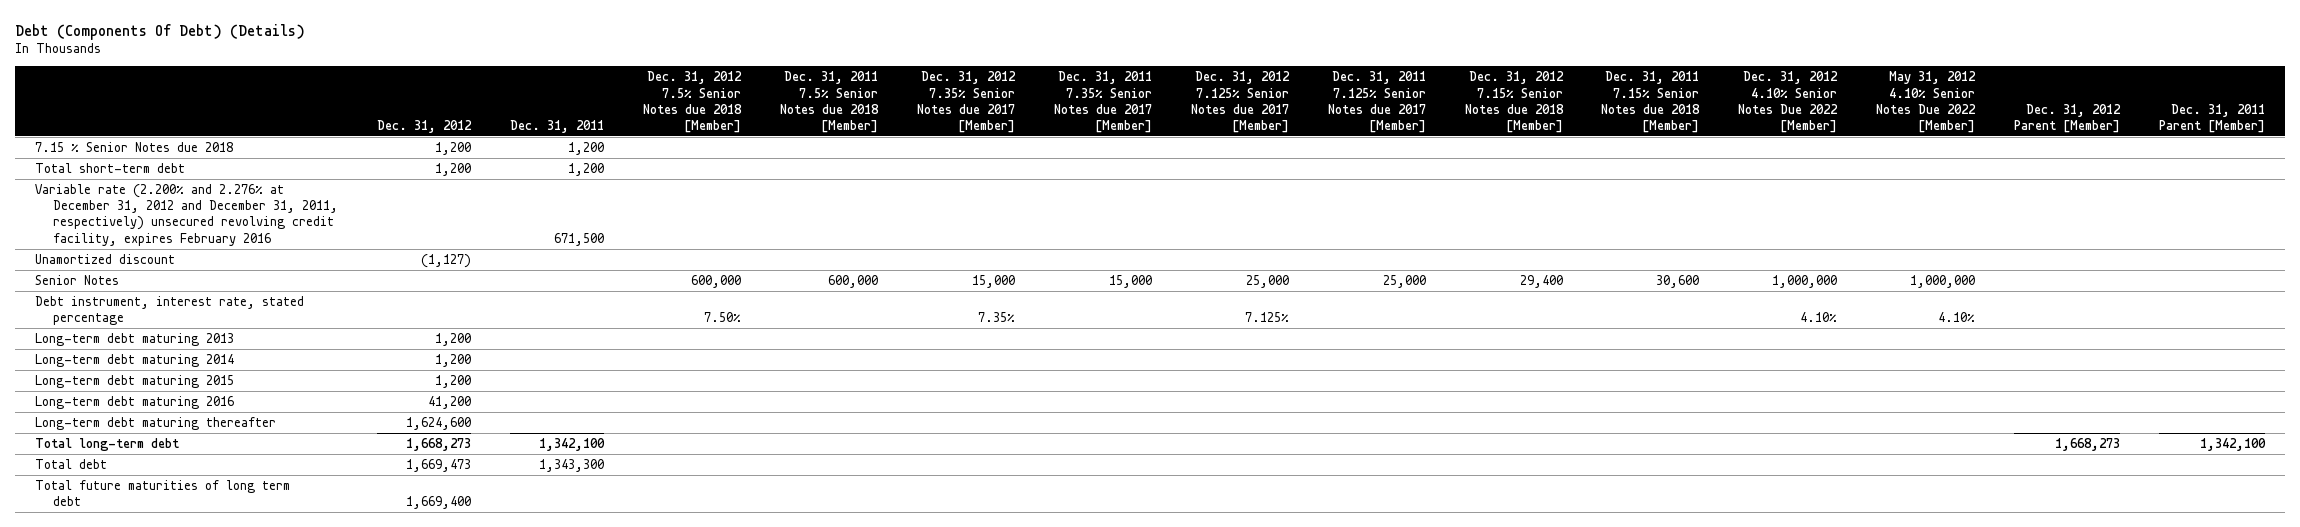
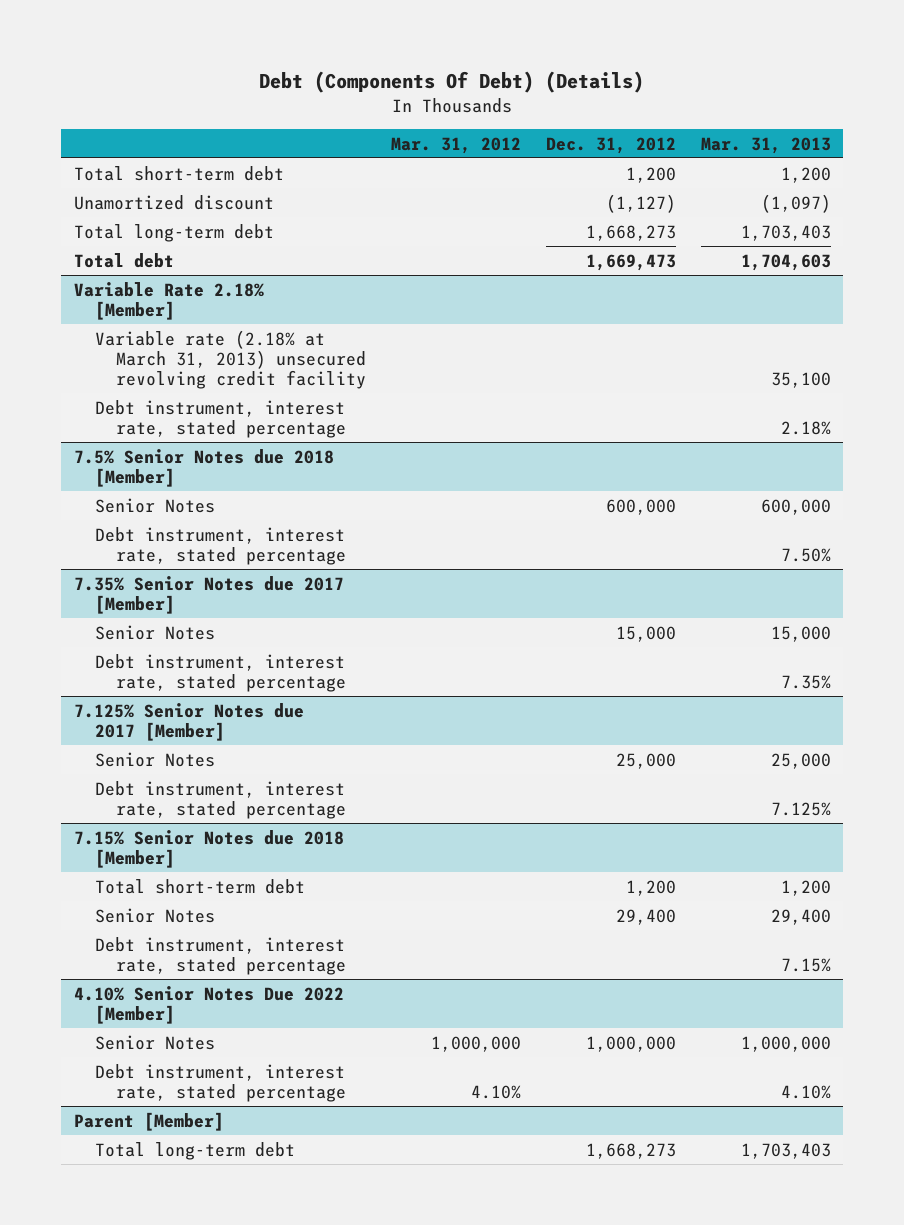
- | Dec. 31, 2012 | Dec. 31, 2011 | Dec. 31, 2012 7.5% Senior Notes due 2018 [Member] | Dec. 31, 2011 7.5% Senior Notes due 2018 [Member] | Dec. 31, 2012 7.35% Senior Notes due 2017 [Member] | Dec. 31, 2011 7.35% Senior Notes due 2017 [Member] | Dec. 31, 2012 7.125% Senior Notes due 2017 [Member] | Dec. 31, 2011 7.125% Senior Notes due 2017 [Member] | Dec. 31, 2012 7.15% Senior Notes due 2018 [Member] | Dec. 31, 2011 7.15% Senior Notes due 2018 [Member] | Dec. 31, 2012 4.10% Senior Notes Due 2022 [Member] | May 31, 2012 4.10% Senior Notes Due 2022 [Member] | Dec. 31, 2012 Parent [Member] | Dec. 31, 2011 Parent [Member]
+ | Mar. 31, 2012 | Dec. 31, 2012 | Mar. 31, 2013
- 7.15 % Senior Notes due 2018 | 1,200 | 1,200 | | | | | | | | | | | |
- Variable rate (2.200% and 2.276% at December 31, 2012 and December 31, 2011, respectively) unsecured revolving credit facility, expires February 2016 | | 671,500 | | | | | | | | | | | |
- Senior Notes | | | 600,000 | 600,000 | 15,000 | 15,000 | 25,000 | 25,000 | 29,400 | 30,600 | 1,000,000 | 1,000,000 | |
- Debt instrument, interest rate, stated percentage | | | 7.50% | | 7.35% | | 7.125% | | | | 4.10% | 4.10% | |
- Long-term debt maturing 2013 | 1,200 | | | | | | | | | | | | |
- Long-term debt maturing 2014 | 1,200 | | | | | | | | | | | | |
- Long-term debt maturing 2015 | 1,200 | | | | | | | | | | | | |
- Long-term debt maturing 2016 | 41,200 | | | | | | | | | | | | |
- Long-term debt maturing thereafter | 1,624,600 | | | | | | | | | | | | |
- Total future maturities of long term debt | 1,669,400 | | | | | | | | | | | | |
+ Variable Rate 2.18% [Member]
+ Variable rate (2.18% at March 31, 2013) unsecured revolving credit facility | | | 35,100
+ Debt instrument, interest rate, stated percentage | | | 2.18%
+ 7.5% Senior Notes due 2018 [Member]
+ Senior Notes | | 600,000 | 600,000
+ Debt instrument, interest rate, stated percentage | | | 7.50%
+ 7.35% Senior Notes due 2017 [Member]
+ Senior Notes | | 15,000 | 15,000
+ Debt instrument, interest rate, stated percentage | | | 7.35%
+ 7.125% Senior Notes due 2017 [Member]
+ Senior Notes | | 25,000 | 25,000
+ Debt instrument, interest rate, stated percentage | | | 7.125%
+ 7.15% Senior Notes due 2018 [Member]
+ Total short-term debt | | 1,200 | 1,200
+ Senior Notes | | 29,400 | 29,400
+ Debt instrument, interest rate, stated percentage | | | 7.15%
+ 4.10% Senior Notes Due 2022 [Member]
+ Senior Notes | 1,000,000 | 1,000,000 | 1,000,000
+ Debt instrument, interest rate, stated percentage | 4.10% | | 4.10%
+ Parent [Member]
+ Total long-term debt | | 1,668,273 | 1,703,403

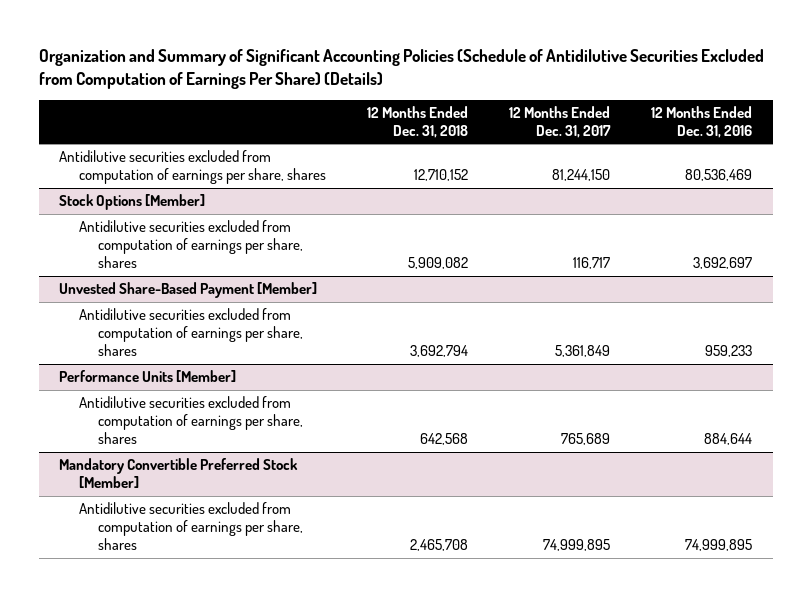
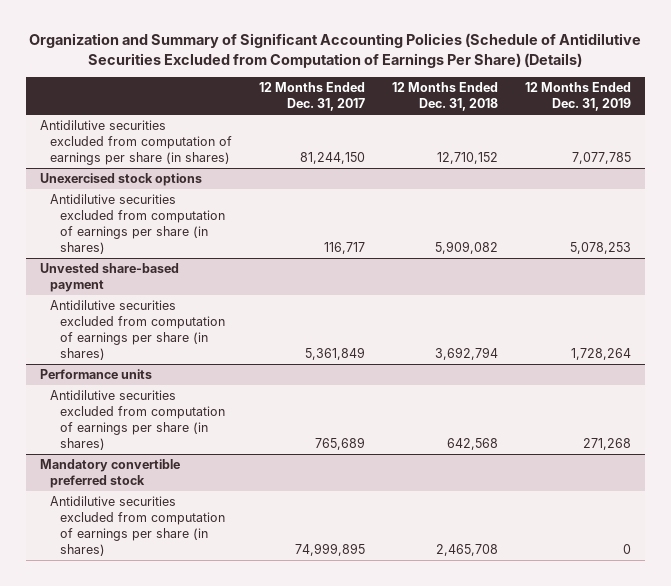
- | 12 Months Ended Dec. 31, 2018 | 12 Months Ended Dec. 31, 2017 | 12 Months Ended Dec. 31, 2016
+ | 12 Months Ended Dec. 31, 2017 | 12 Months Ended Dec. 31, 2018 | 12 Months Ended Dec. 31, 2019
- Antidilutive securities excluded from computation of earnings per share, shares | 12,710,152 | 81,244,150 | 80,536,469
- Stock Options [Member]
- Antidilutive securities excluded from computation of earnings per share, shares | 5,909,082 | 116,717 | 3,692,697
- Unvested Share-Based Payment [Member]
- Antidilutive securities excluded from computation of earnings per share, shares | 3,692,794 | 5,361,849 | 959,233
- Performance Units [Member]
- Antidilutive securities excluded from computation of earnings per share, shares | 642,568 | 765,689 | 884,644
- Mandatory Convertible Preferred Stock [Member]
- Antidilutive securities excluded from computation of earnings per share, shares | 2,465,708 | 74,999,895 | 74,999,895
+ Antidilutive securities excluded from computation of earnings per share (in shares) | 81,244,150 | 12,710,152 | 7,077,785
+ Unexercised stock options
+ Antidilutive securities excluded from computation of earnings per share (in shares) | 116,717 | 5,909,082 | 5,078,253
+ Unvested share-based payment
+ Antidilutive securities excluded from computation of earnings per share (in shares) | 5,361,849 | 3,692,794 | 1,728,264
+ Performance units
+ Antidilutive securities excluded from computation of earnings per share (in shares) | 765,689 | 642,568 | 271,268
+ Mandatory convertible preferred stock
+ Antidilutive securities excluded from computation of earnings per share (in shares) | 74,999,895 | 2,465,708 | 0

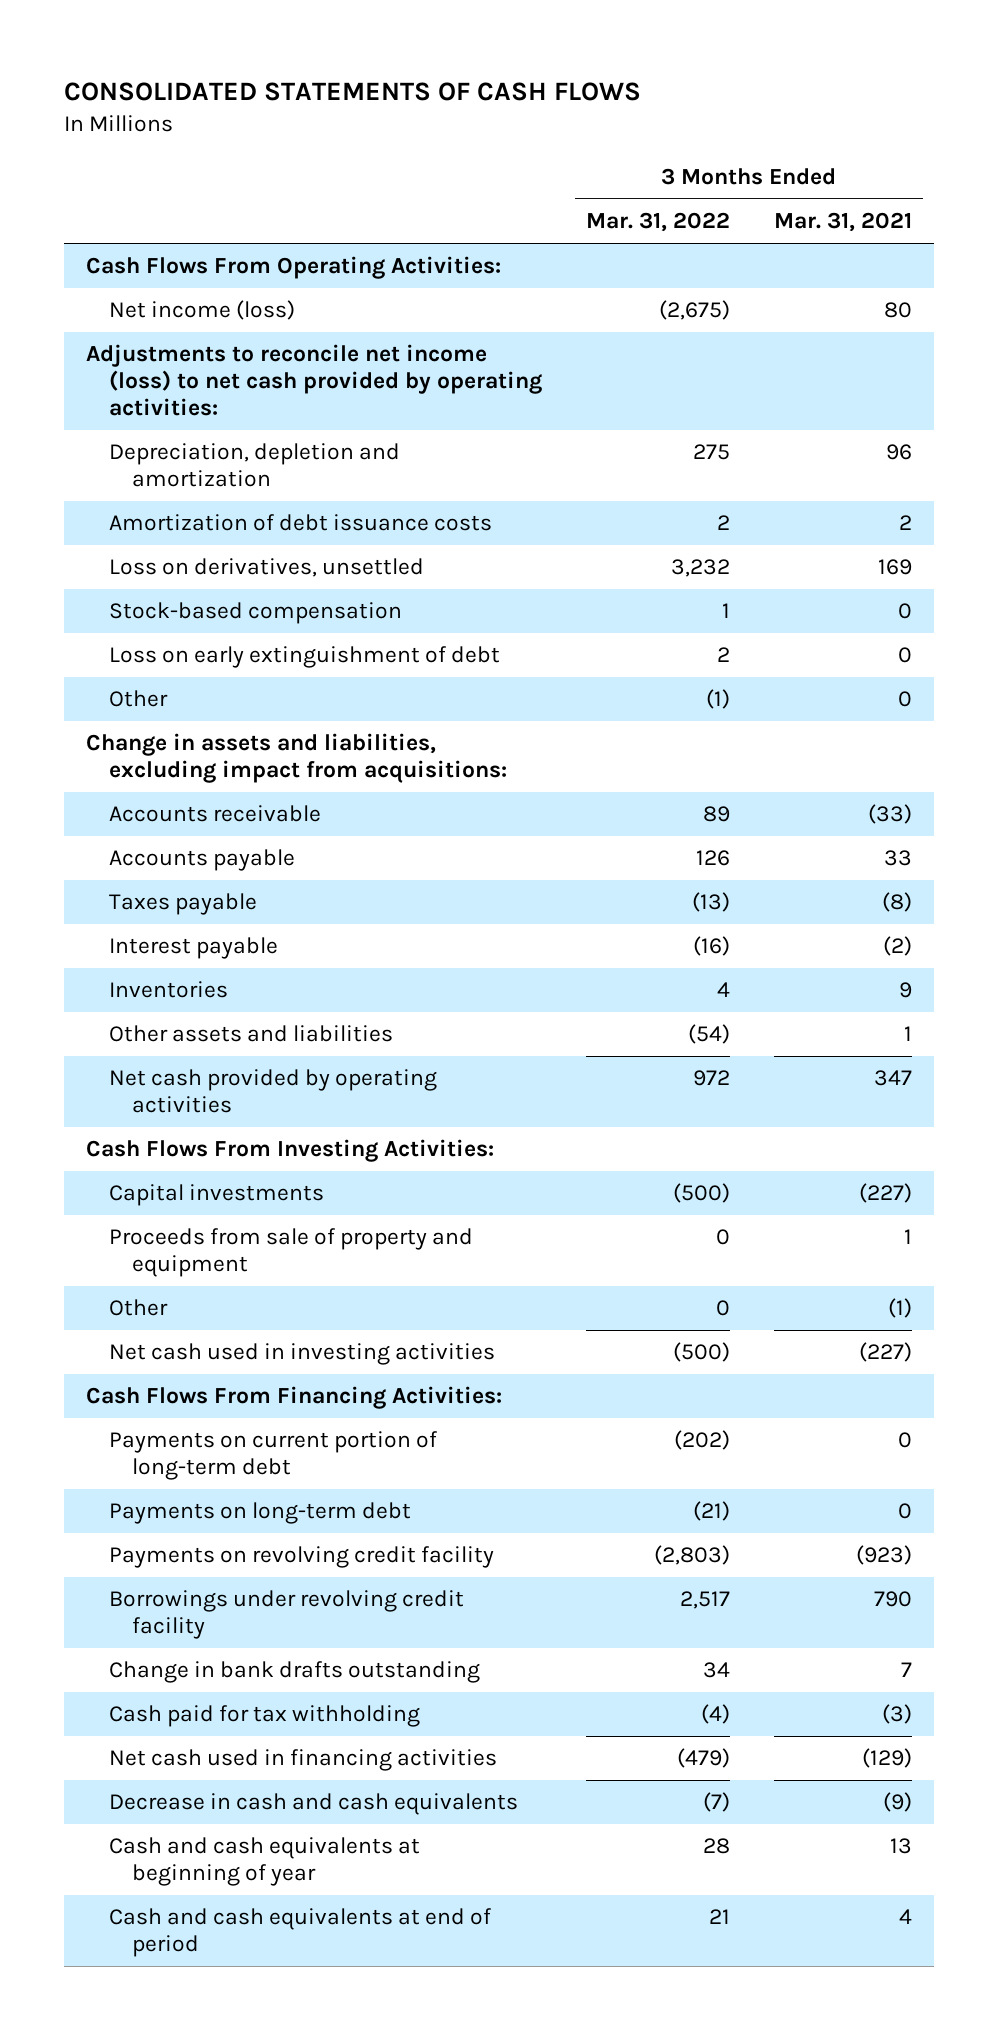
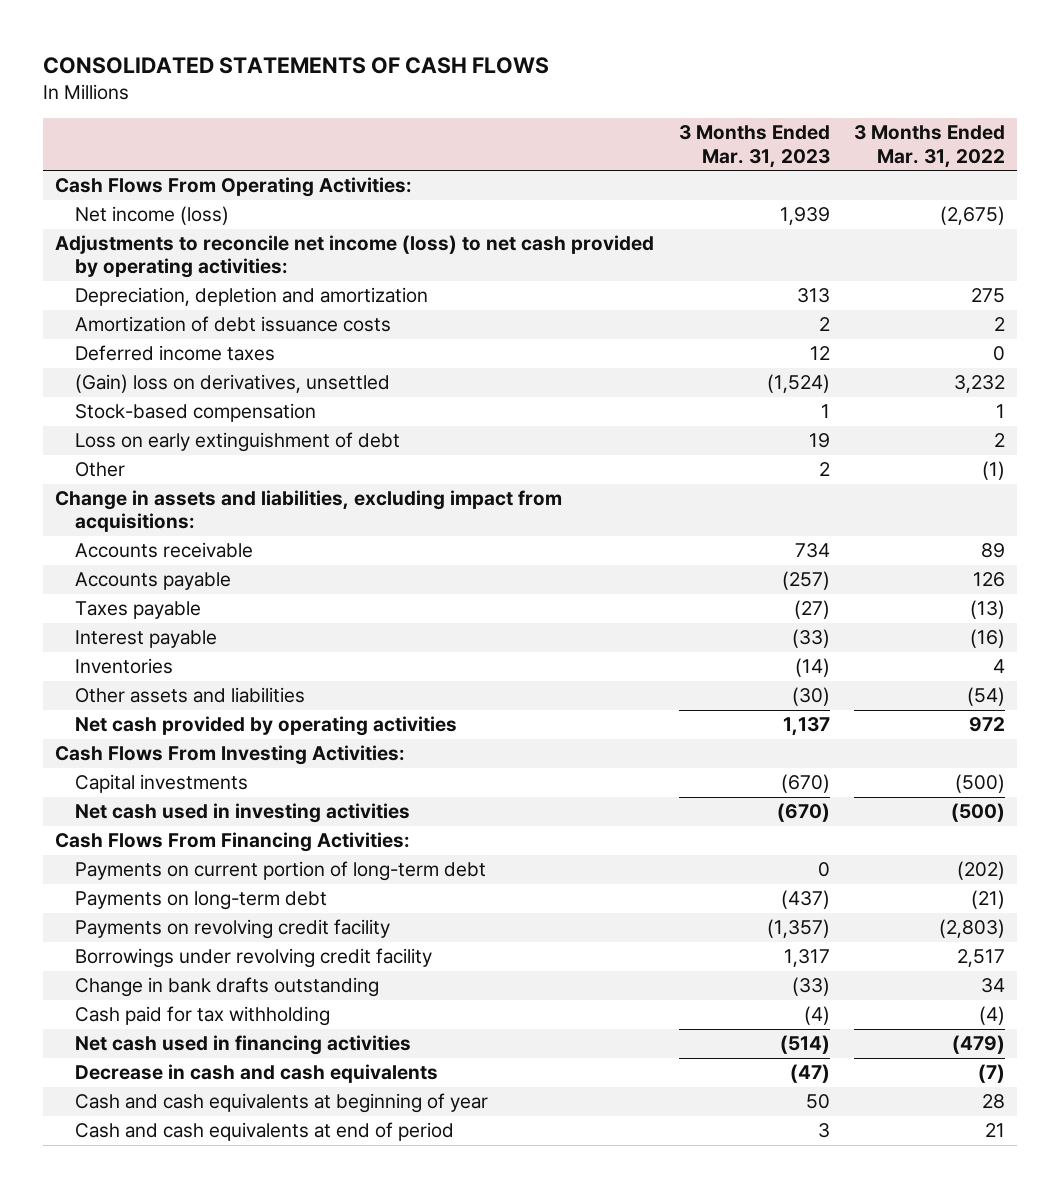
- | 3 Months Ended Mar. 31, 2022 | 3 Months Ended Mar. 31, 2021
+ | 3 Months Ended Mar. 31, 2023 | 3 Months Ended Mar. 31, 2022
- Loss on derivatives, unsettled | 3,232 | 169
+ Deferred income taxes | 12 | 0
+ (Gain) loss on derivatives, unsettled | (1,524) | 3,232
- Proceeds from sale of property and equipment | 0 | 1
- Other | 0 | (1)

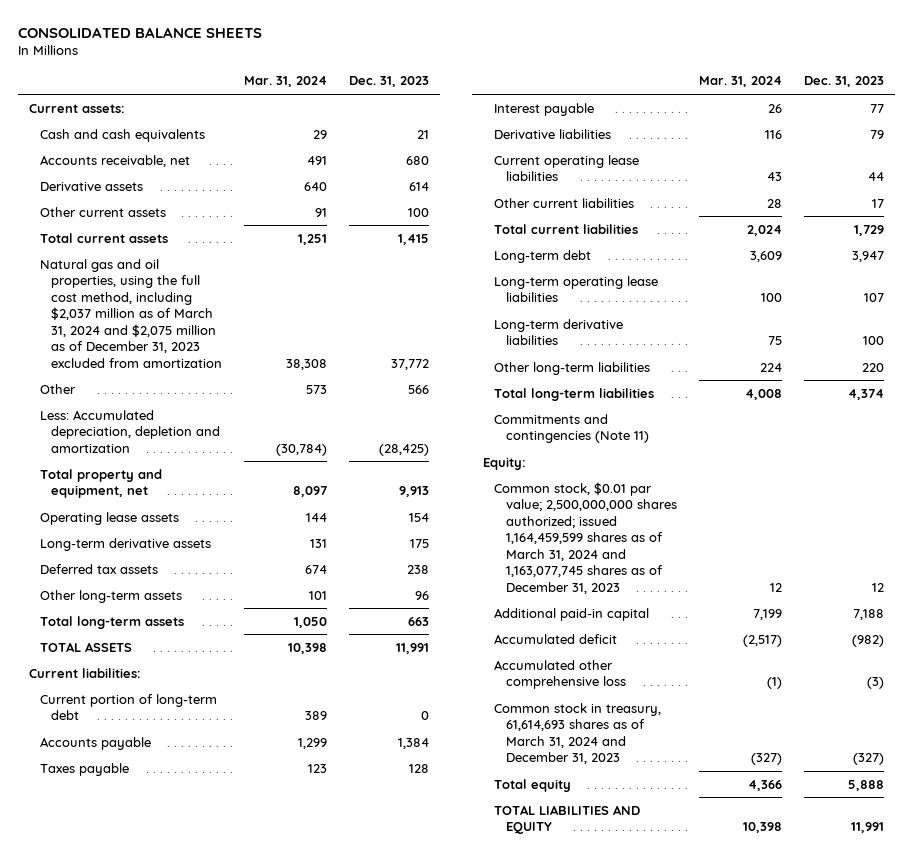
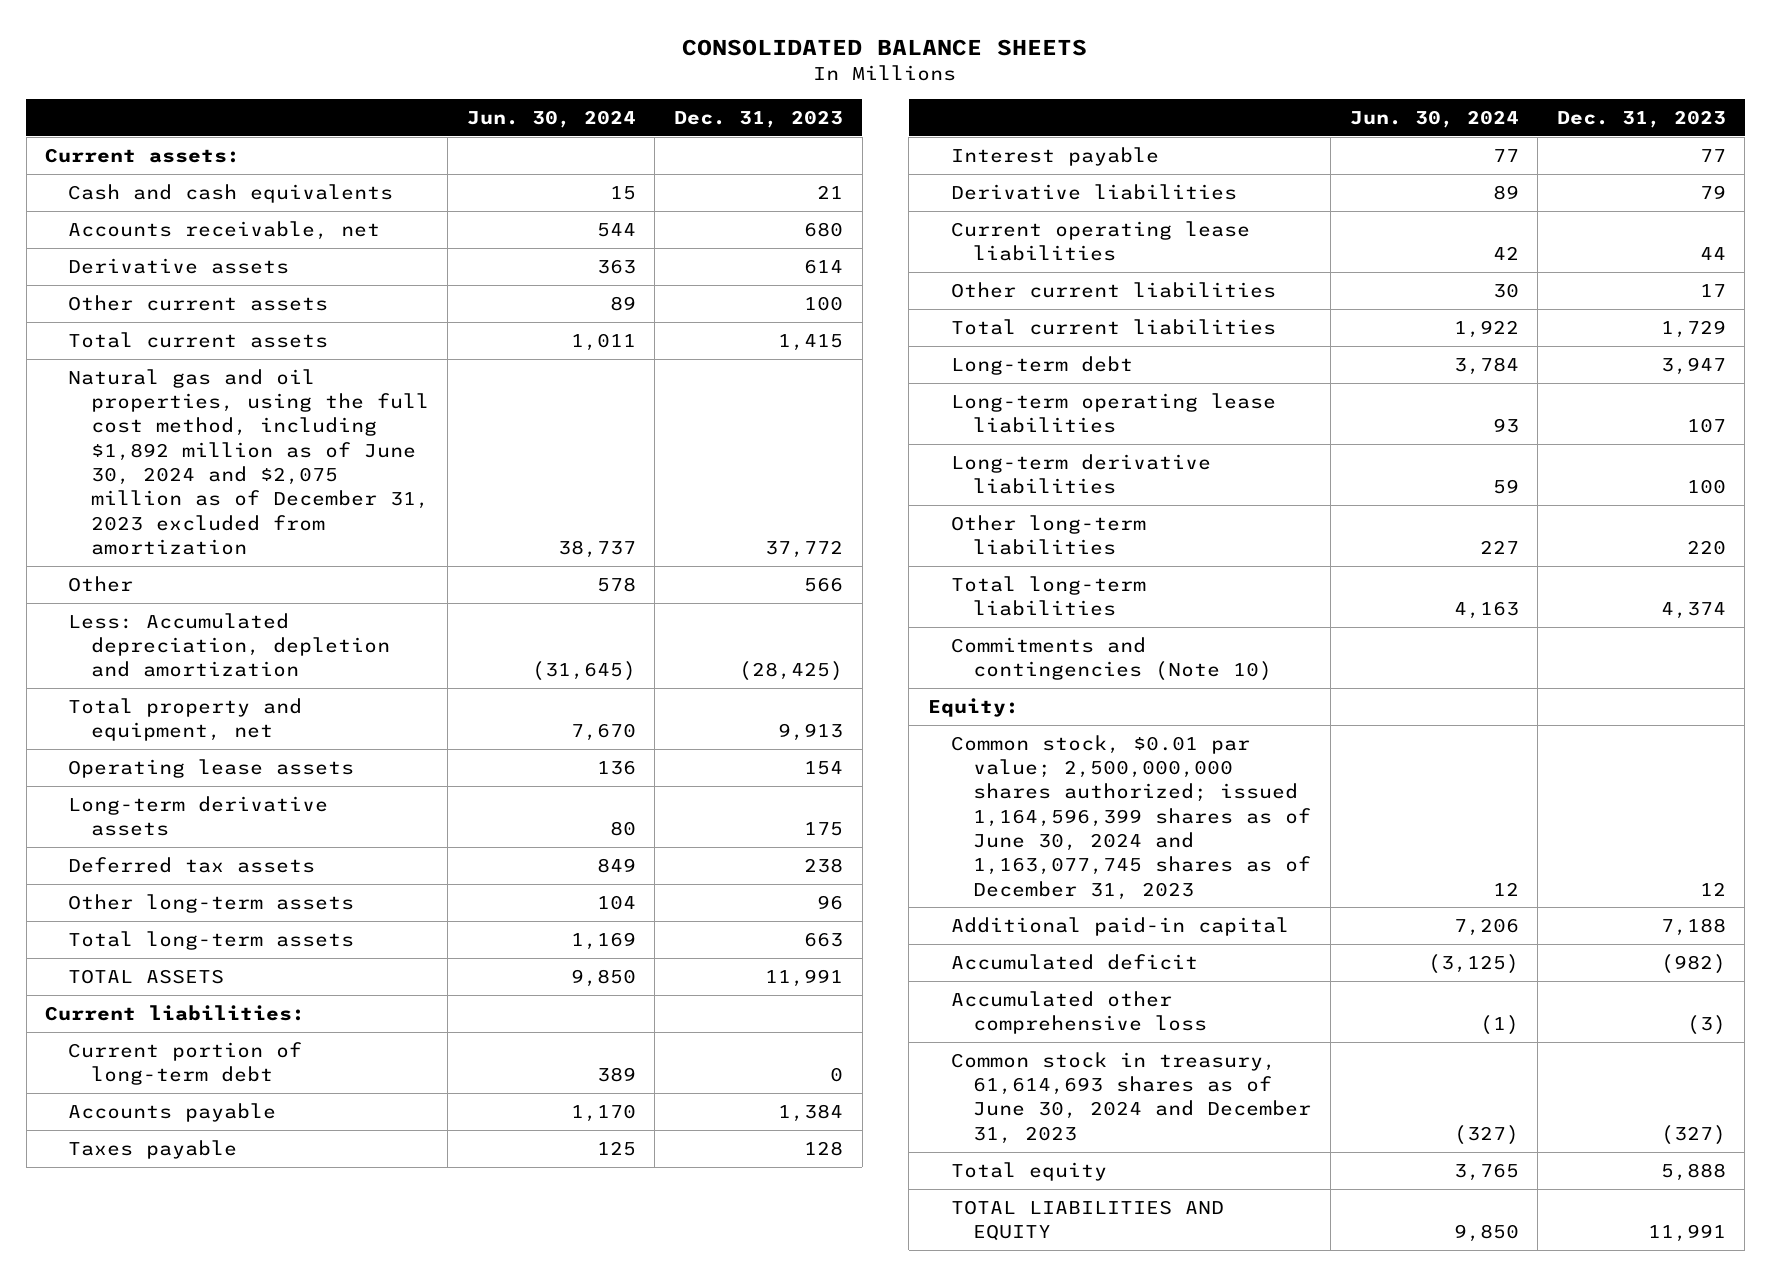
- | Mar. 31, 2024 | Dec. 31, 2023
+ | Jun. 30, 2024 | Dec. 31, 2023
- Natural gas and oil properties, using the full cost method, including $2,037 million as of March 31, 2024 and $2,075 million as of December 31, 2023 excluded from amortization | 38,308 | 37,772
+ Natural gas and oil properties, using the full cost method, including $1,892 million as of June 30, 2024 and $2,075 million as of December 31, 2023 excluded from amortization | 38,737 | 37,772
- Commitments and contingencies (Note 11)
+ Commitments and contingencies (Note 10)
- Common stock, $0.01 par value; 2,500,000,000 shares authorized; issued 1,164,459,599 shares as of March 31, 2024 and 1,163,077,745 shares as of December 31, 2023 | 12 | 12
+ Common stock, $0.01 par value; 2,500,000,000 shares authorized; issued 1,164,596,399 shares as of June 30, 2024 and 1,163,077,745 shares as of December 31, 2023 | 12 | 12
- Common stock in treasury, 61,614,693 shares as of March 31, 2024 and December 31, 2023 | (327) | (327)
+ Common stock in treasury, 61,614,693 shares as of June 30, 2024 and December 31, 2023 | (327) | (327)

